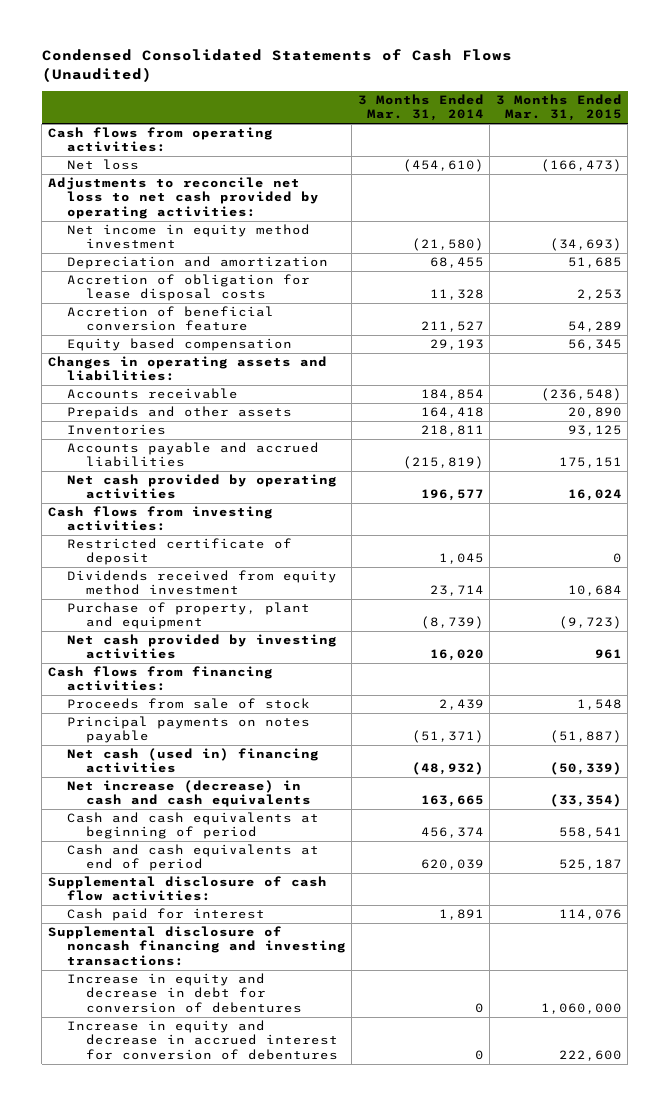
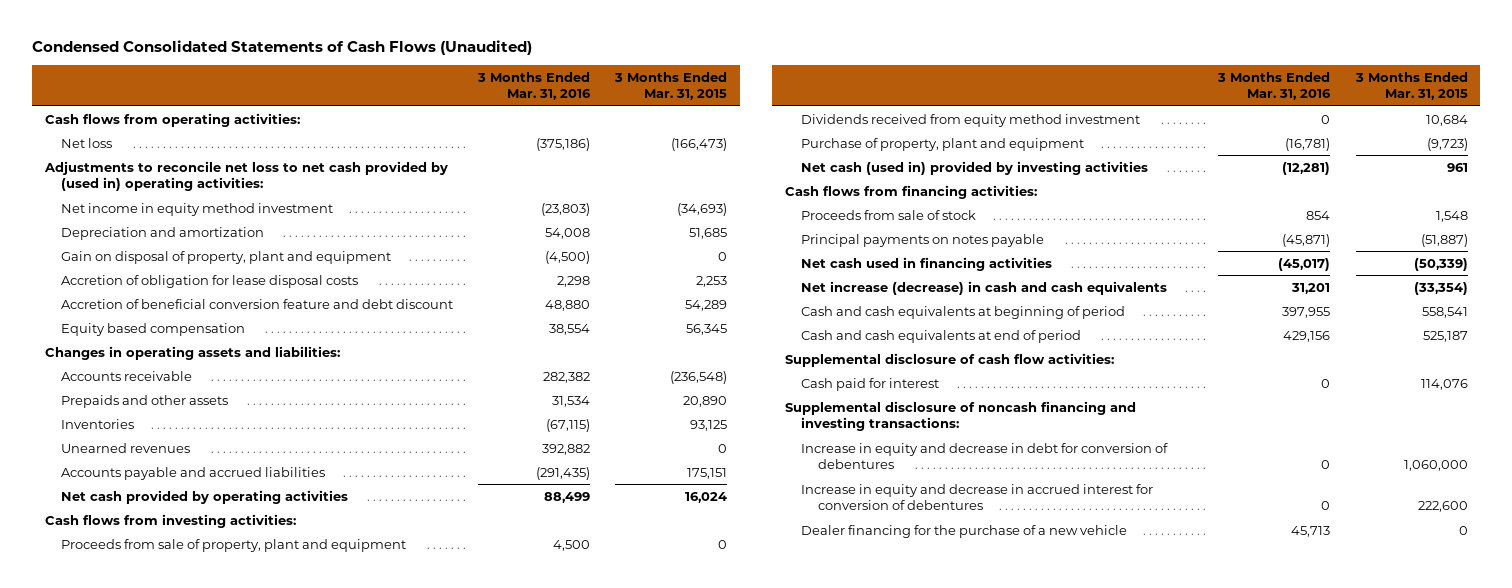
- | 3 Months Ended Mar. 31, 2014 | 3 Months Ended Mar. 31, 2015
+ | 3 Months Ended Mar. 31, 2016 | 3 Months Ended Mar. 31, 2015
- Adjustments to reconcile net loss to net cash provided by operating activities:
+ Adjustments to reconcile net loss to net cash provided by (used in) operating activities:
+ Gain on disposal of property, plant and equipment | (4,500) | 0
- Accretion of beneficial conversion feature | 211,527 | 54,289
+ Accretion of beneficial conversion feature and debt discount | 48,880 | 54,289
+ Unearned revenues | 392,882 | 0
- Restricted certificate of deposit | 1,045 | 0
+ Proceeds from sale of property, plant and equipment | 4,500 | 0
- Net cash provided by investing activities | 16,020 | 961
+ Net cash (used in) provided by investing activities | (12,281) | 961
- Net cash (used in) financing activities | (48,932) | (50,339)
+ Net cash used in financing activities | (45,017) | (50,339)
+ Dealer financing for the purchase of a new vehicle | 45,713 | 0

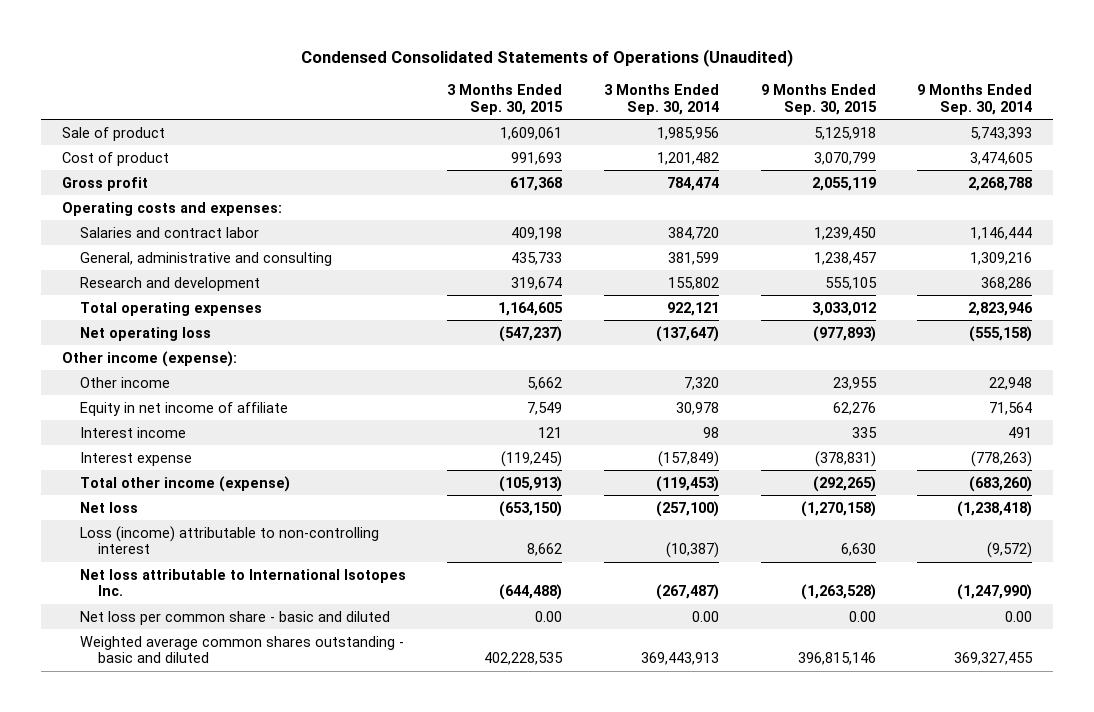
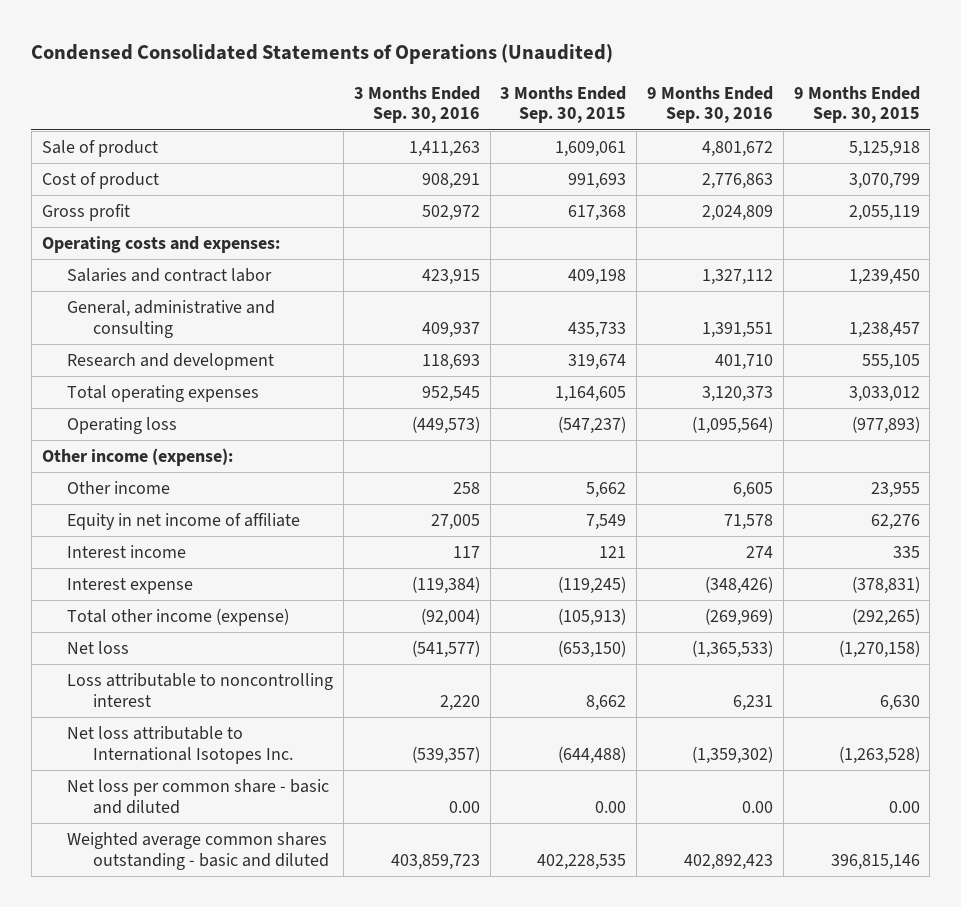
- | 3 Months Ended Sep. 30, 2015 | 3 Months Ended Sep. 30, 2014 | 9 Months Ended Sep. 30, 2015 | 9 Months Ended Sep. 30, 2014
+ | 3 Months Ended Sep. 30, 2016 | 3 Months Ended Sep. 30, 2015 | 9 Months Ended Sep. 30, 2016 | 9 Months Ended Sep. 30, 2015
- Net operating loss | (547,237) | (137,647) | (977,893) | (555,158)
+ Operating loss | (449,573) | (547,237) | (1,095,564) | (977,893)
- Loss (income) attributable to non-controlling interest | 8,662 | (10,387) | 6,630 | (9,572)
+ Loss attributable to noncontrolling interest | 2,220 | 8,662 | 6,231 | 6,630

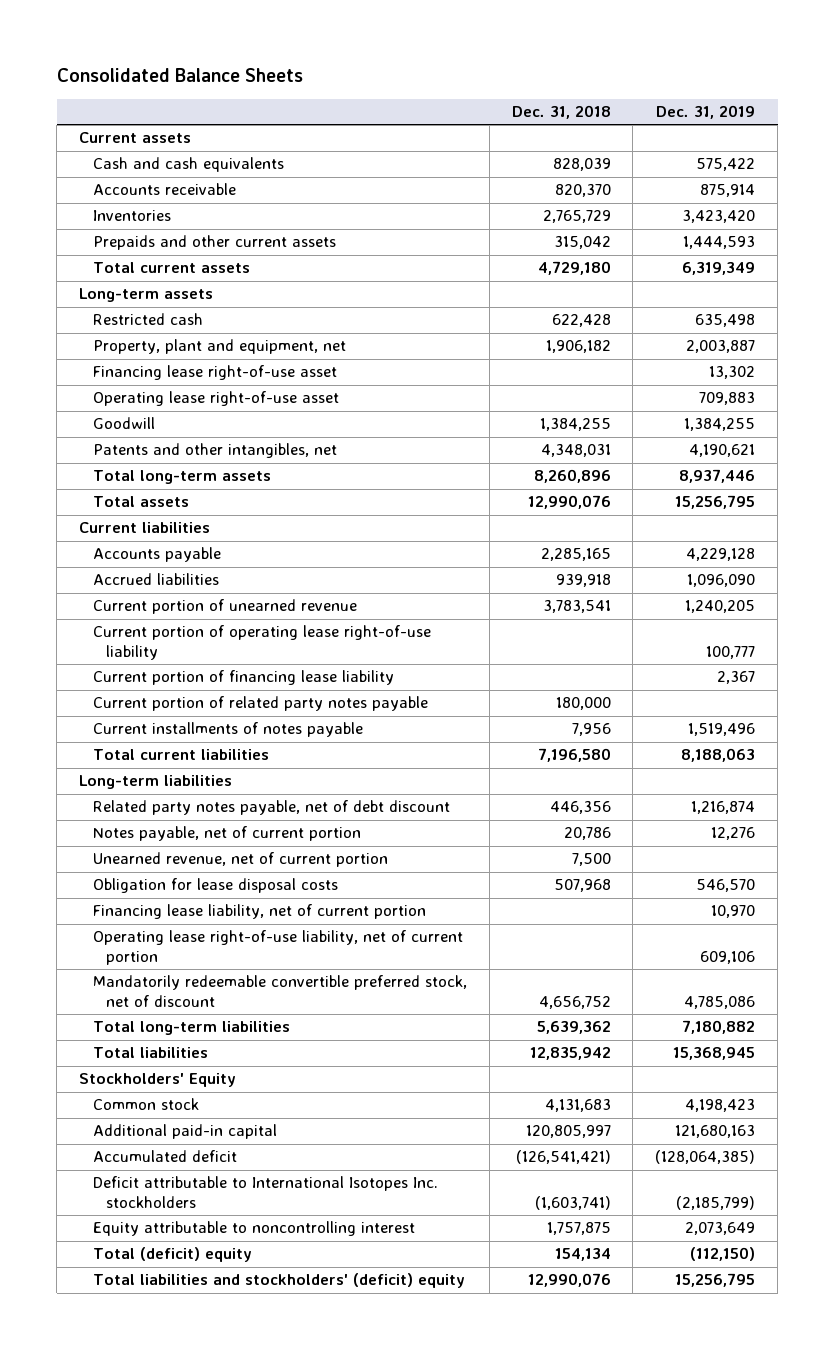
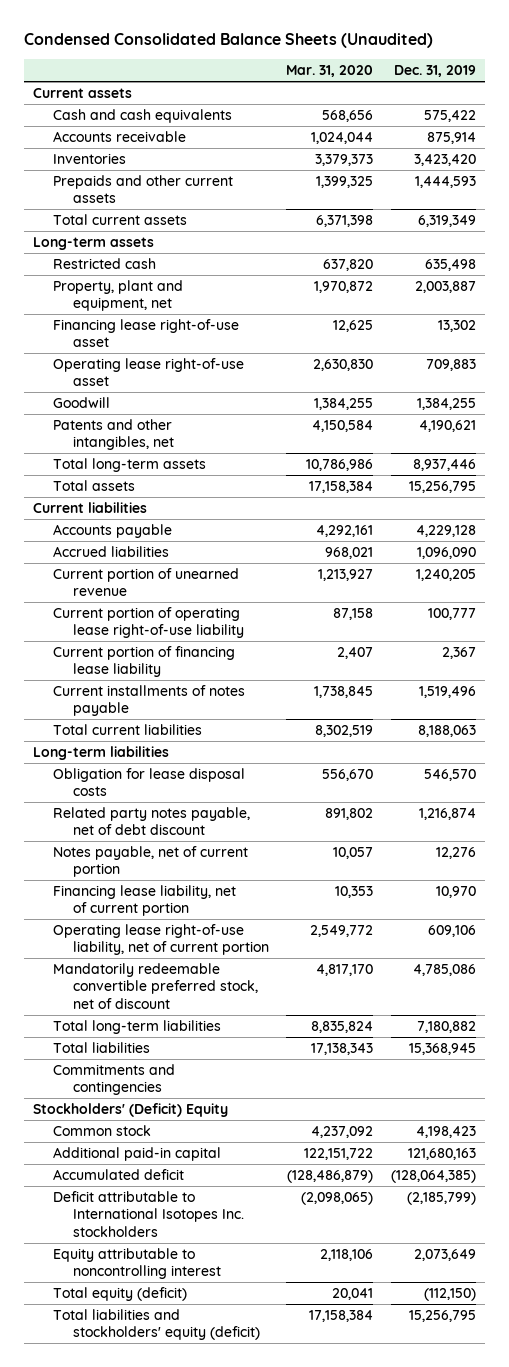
- Consolidated Balance Sheets
+ Condensed Consolidated Balance Sheets (Unaudited)
- | Dec. 31, 2018 | Dec. 31, 2019
+ | Mar. 31, 2020 | Dec. 31, 2019
- Current portion of related party notes payable | 180,000 |
moved up: Obligation for lease disposal costs | 556,670 | 546,570
- Unearned revenue, net of current portion | 7,500 |
- Stockholders' Equity
+ Commitments and contingencies
+ Stockholders' (Deficit) Equity
- Total (deficit) equity | 154,134 | (112,150)
- Total liabilities and stockholders' (deficit) equity | 12,990,076 | 15,256,795
+ Total equity (deficit) | 20,041 | (112,150)
+ Total liabilities and stockholders' equity (deficit) | 17,158,384 | 15,256,795

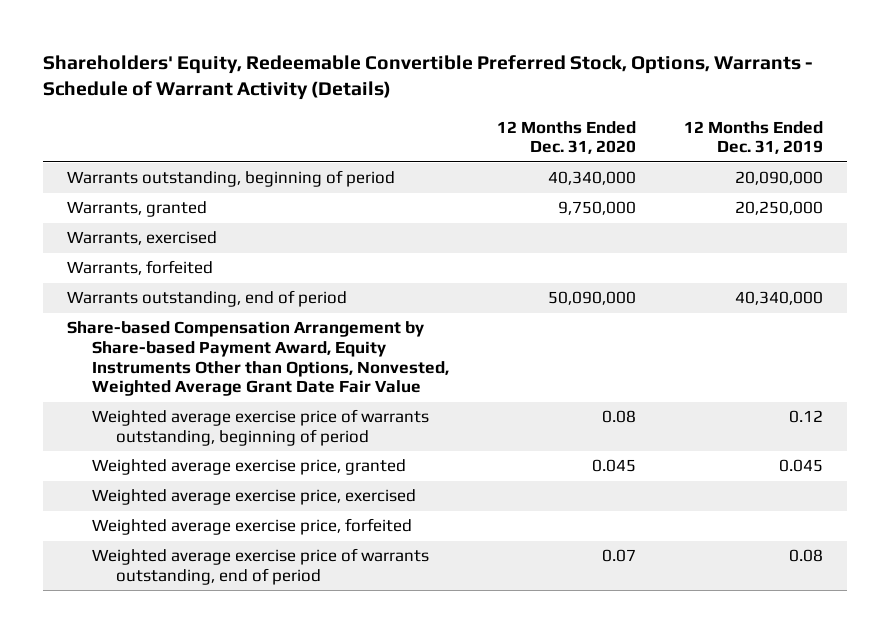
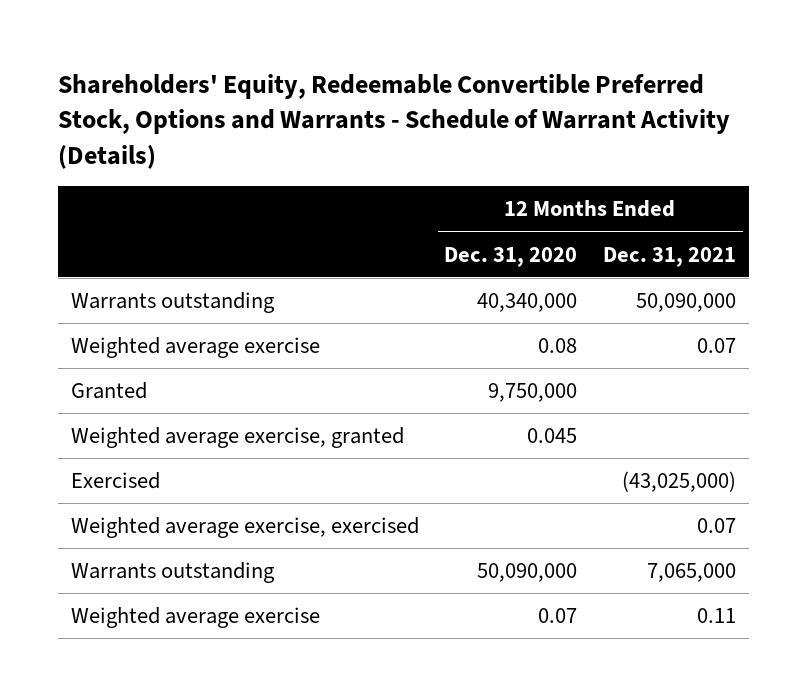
- Shareholders' Equity, Redeemable Convertible Preferred Stock, Options, Warrants - Schedule of Warrant Activity (Details)
+ Shareholders' Equity, Redeemable Convertible Preferred Stock, Options and Warrants - Schedule of Warrant Activity (Details)
- | 12 Months Ended Dec. 31, 2020 | 12 Months Ended Dec. 31, 2019
+ | 12 Months Ended Dec. 31, 2020 | 12 Months Ended Dec. 31, 2021
- Warrants outstanding, beginning of period | 40,340,000 | 20,090,000
- Warrants, granted | 9,750,000 | 20,250,000
- Warrants, exercised
- Warrants, forfeited
- Warrants outstanding, end of period | 50,090,000 | 40,340,000
- Share-based Compensation Arrangement by Share-based Payment Award, Equity Instruments Other than Options, Nonvested, Weighted Average Grant Date Fair Value
- Weighted average exercise price of warrants outstanding, beginning of period | 0.08 | 0.12
- Weighted average exercise price, granted | 0.045 | 0.045
- Weighted average exercise price, exercised
- Weighted average exercise price, forfeited
- Weighted average exercise price of warrants outstanding, end of period | 0.07 | 0.08
+ Warrants outstanding | 40,340,000 | 50,090,000
+ Weighted average exercise | 0.08 | 0.07
+ Granted | 9,750,000 |
+ Weighted average exercise, granted | 0.045 |
+ Exercised | | (43,025,000)
+ Weighted average exercise, exercised | | 0.07
+ Warrants outstanding | 50,090,000 | 7,065,000
+ Weighted average exercise | 0.07 | 0.11

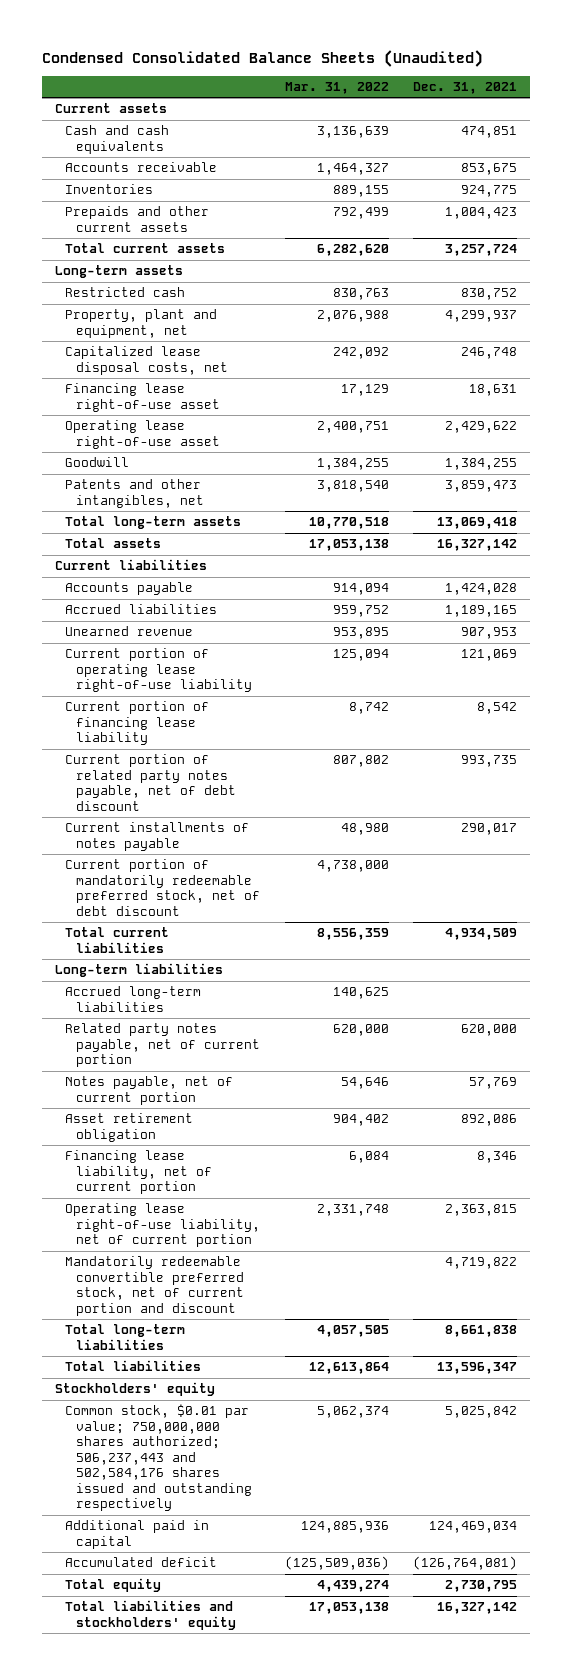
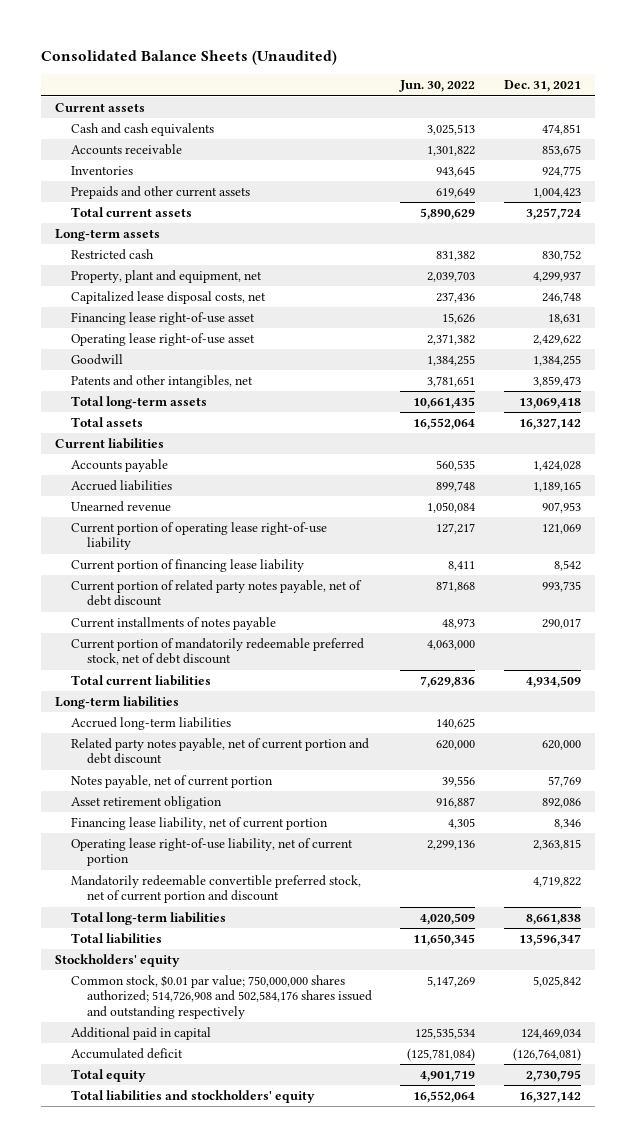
- Condensed Consolidated Balance Sheets (Unaudited)
+ Consolidated Balance Sheets (Unaudited)
- | Mar. 31, 2022 | Dec. 31, 2021
+ | Jun. 30, 2022 | Dec. 31, 2021
- Related party notes payable, net of current portion | 620,000 | 620,000
+ Related party notes payable, net of current portion and debt discount | 620,000 | 620,000
- Common stock, $0.01 par value; 750,000,000 shares authorized; 506,237,443 and 502,584,176 shares issued and outstanding respectively | 5,062,374 | 5,025,842
+ Common stock, $0.01 par value; 750,000,000 shares authorized; 514,726,908 and 502,584,176 shares issued and outstanding respectively | 5,147,269 | 5,025,842

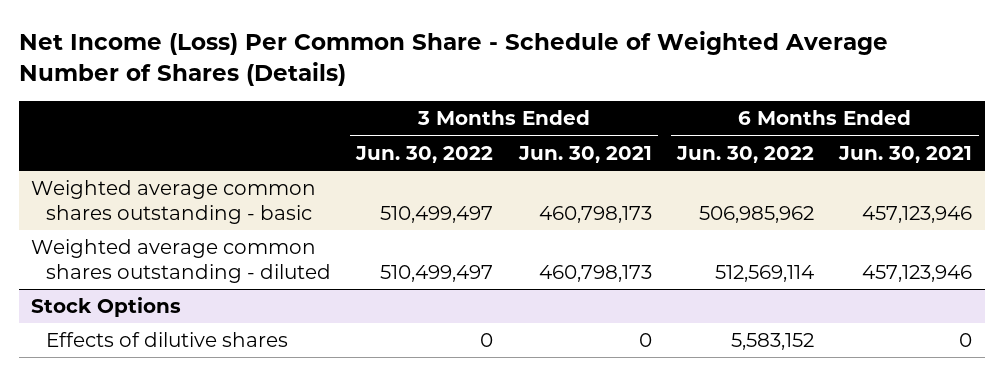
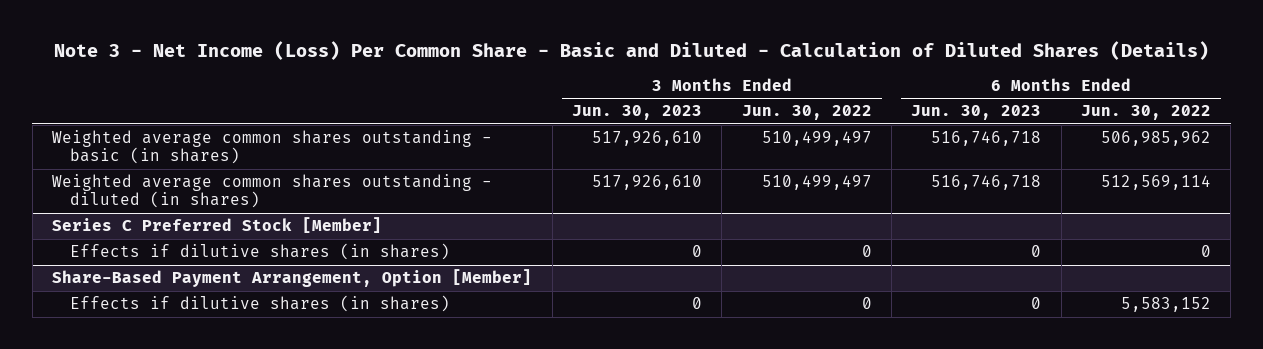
- Net Income (Loss) Per Common Share - Schedule of Weighted Average Number of Shares (Details)
+ Note 3 - Net Income (Loss) Per Common Share - Basic and Diluted - Calculation of Diluted Shares (Details)
- | 3 Months Ended Jun. 30, 2022 | 3 Months Ended Jun. 30, 2021 | 6 Months Ended Jun. 30, 2022 | 6 Months Ended Jun. 30, 2021
+ | 3 Months Ended Jun. 30, 2023 | 3 Months Ended Jun. 30, 2022 | 6 Months Ended Jun. 30, 2023 | 6 Months Ended Jun. 30, 2022
- Weighted average common shares outstanding - basic | 510,499,497 | 460,798,173 | 506,985,962 | 457,123,946
- Weighted average common shares outstanding - diluted | 510,499,497 | 460,798,173 | 512,569,114 | 457,123,946
- Stock Options
- Effects of dilutive shares | 0 | 0 | 5,583,152 | 0
+ Weighted average common shares outstanding - basic (in shares) | 517,926,610 | 510,499,497 | 516,746,718 | 506,985,962
+ Weighted average common shares outstanding - diluted (in shares) | 517,926,610 | 510,499,497 | 516,746,718 | 512,569,114
+ Series C Preferred Stock [Member]
+ Effects if dilutive shares (in shares) | 0 | 0 | 0 | 0
+ Share-Based Payment Arrangement, Option [Member]
+ Effects if dilutive shares (in shares) | 0 | 0 | 0 | 5,583,152

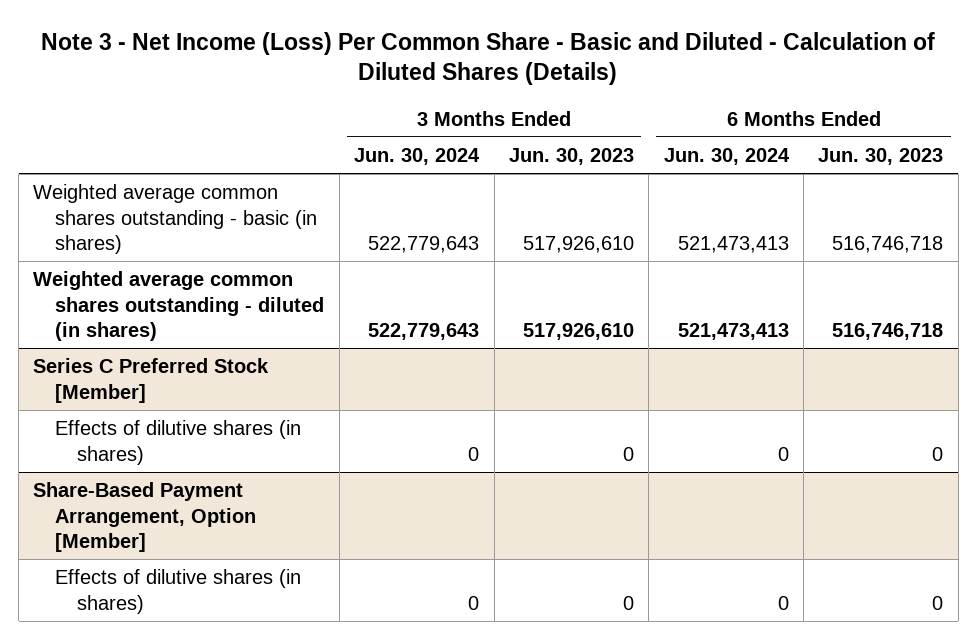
- | 3 Months Ended Jun. 30, 2023 | 3 Months Ended Jun. 30, 2022 | 6 Months Ended Jun. 30, 2023 | 6 Months Ended Jun. 30, 2022
+ | 3 Months Ended Jun. 30, 2024 | 3 Months Ended Jun. 30, 2023 | 6 Months Ended Jun. 30, 2024 | 6 Months Ended Jun. 30, 2023
@ Series C Preferred Stock [Member]
- Effects if dilutive shares (in shares) | 0 | 0 | 0 | 0
+ Effects of dilutive shares (in shares) | 0 | 0 | 0 | 0
@ Share-Based Payment Arrangement, Option [Member]
- Effects if dilutive shares (in shares) | 0 | 0 | 0 | 5,583,152
+ Effects of dilutive shares (in shares) | 0 | 0 | 0 | 0

